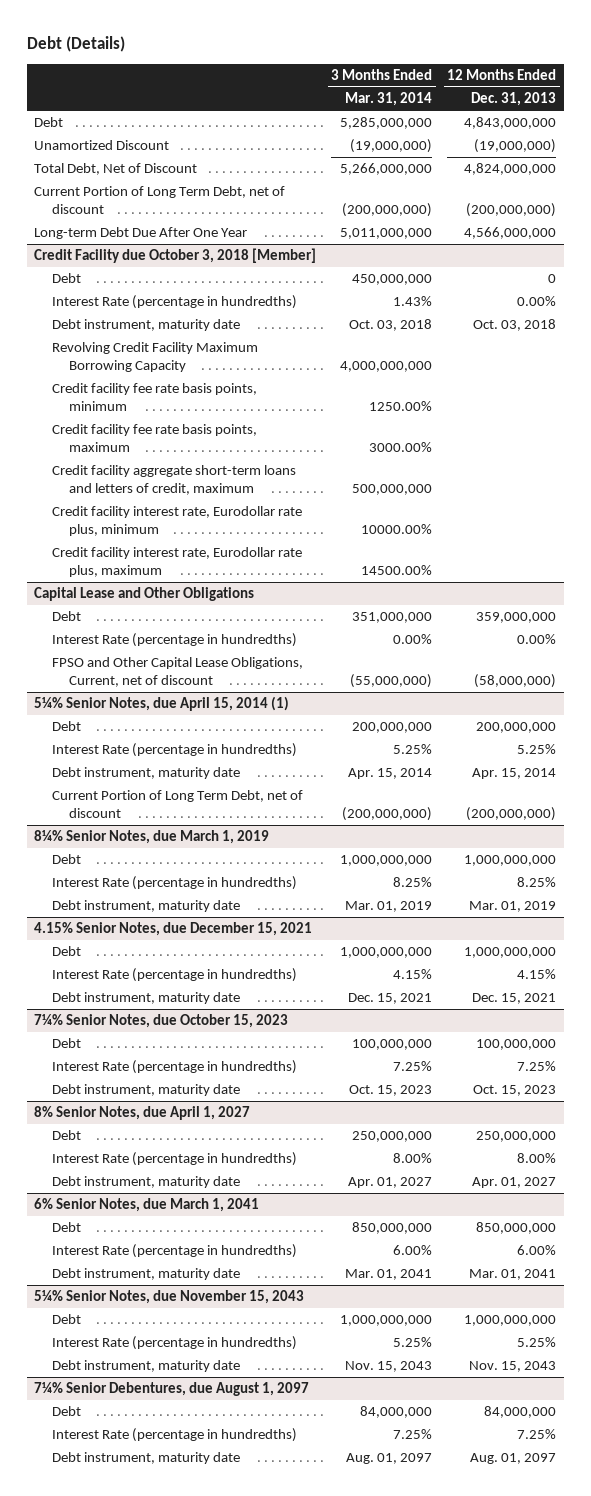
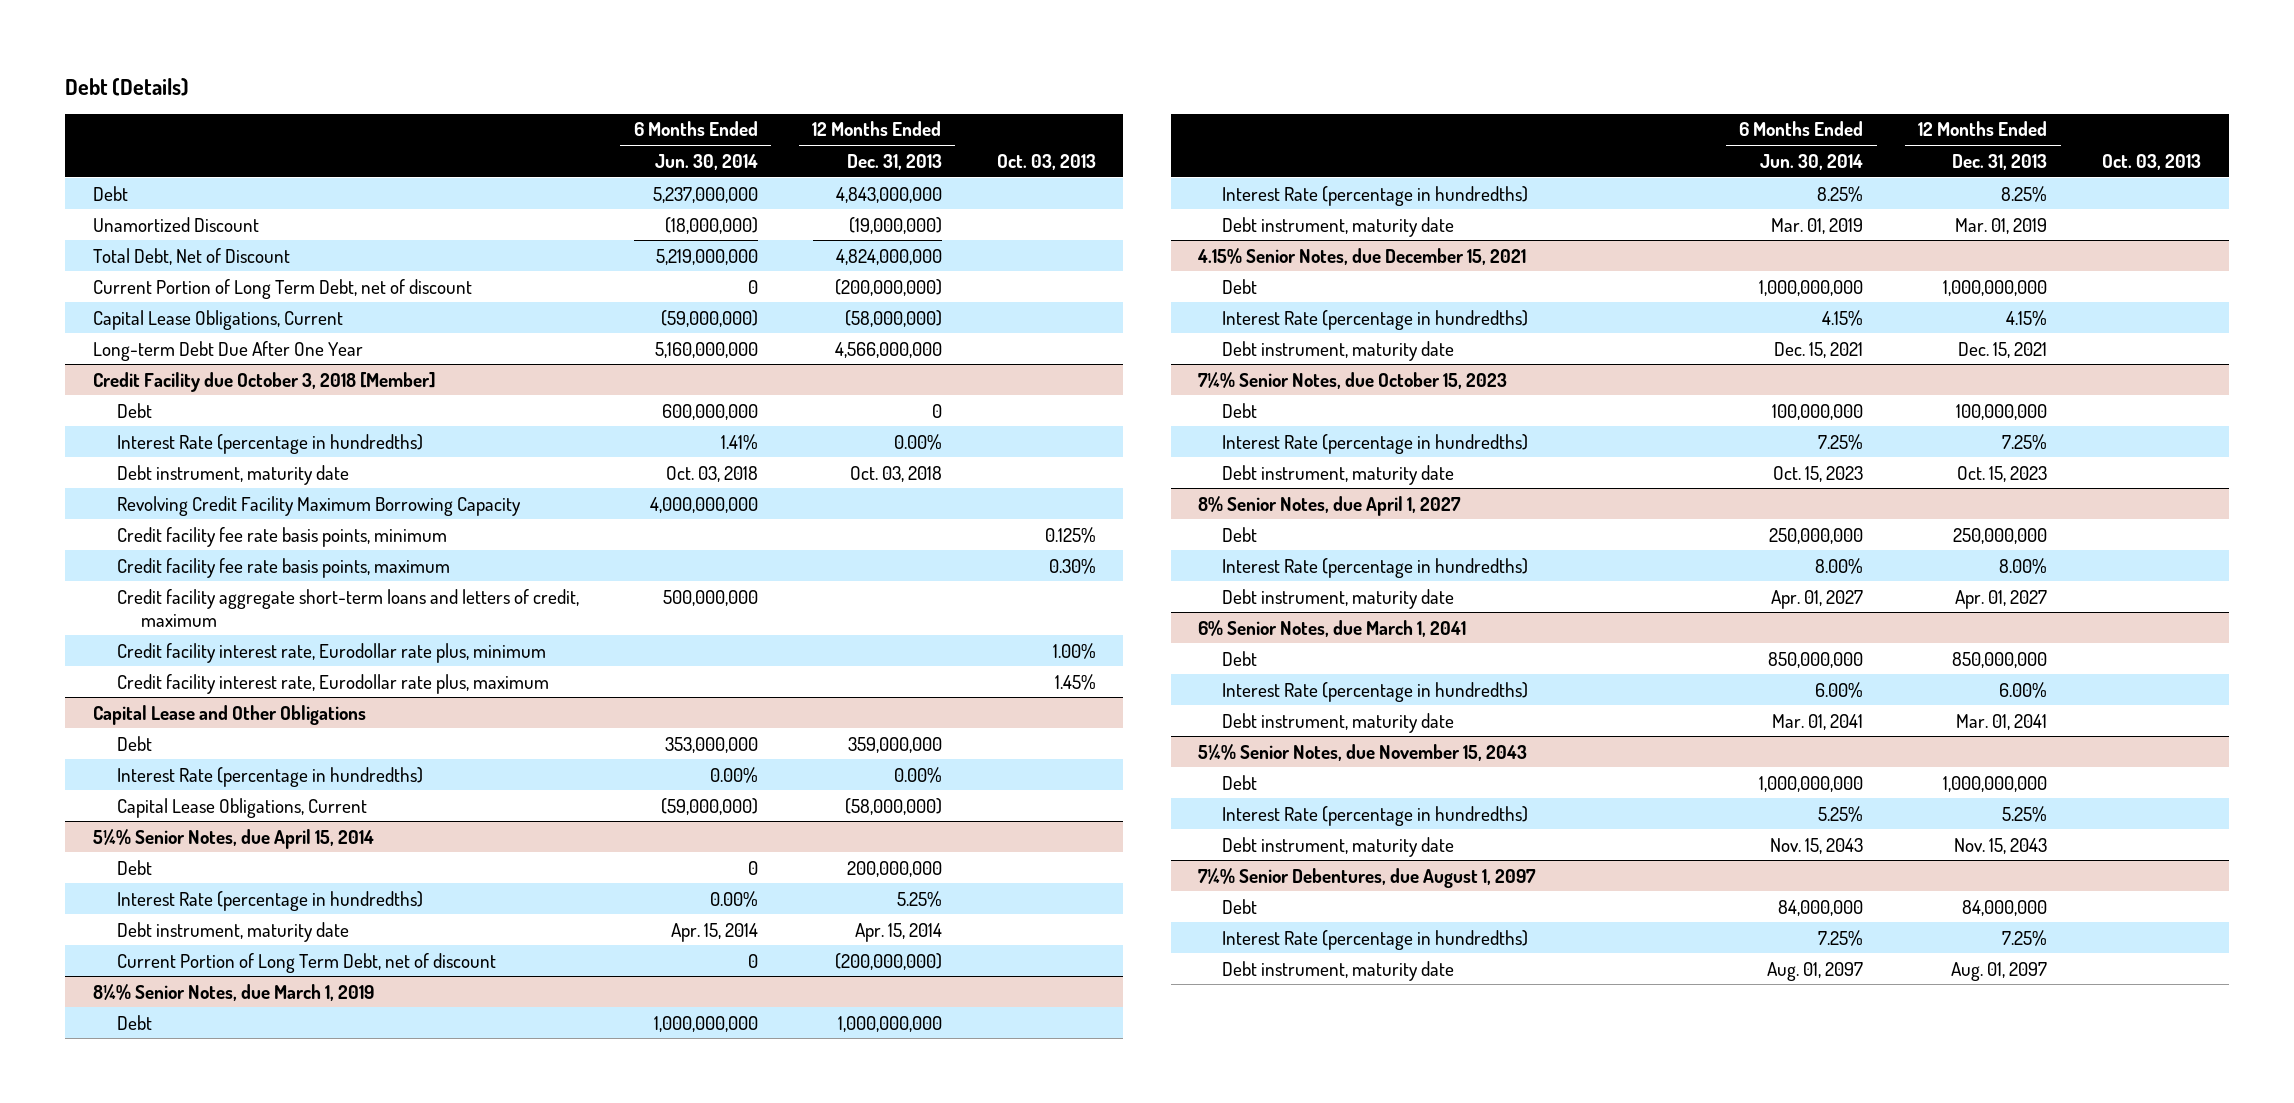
- | 3 Months Ended Mar. 31, 2014 | 12 Months Ended Dec. 31, 2013
+ | 6 Months Ended Jun. 30, 2014 | 12 Months Ended Dec. 31, 2013 | Oct. 03, 2013
+ Capital Lease Obligations, Current | (59,000,000) | (58,000,000) |
@ Capital Lease and Other Obligations
- FPSO and Other Capital Lease Obligations, Current, net of discount | (55,000,000) | (58,000,000)
- 5¼% Senior Notes, due April 15, 2014 (1)
@ Capital Lease and Other Obligations
+ Capital Lease Obligations, Current | (59,000,000) | (58,000,000) |
+ 5¼% Senior Notes, due April 15, 2014

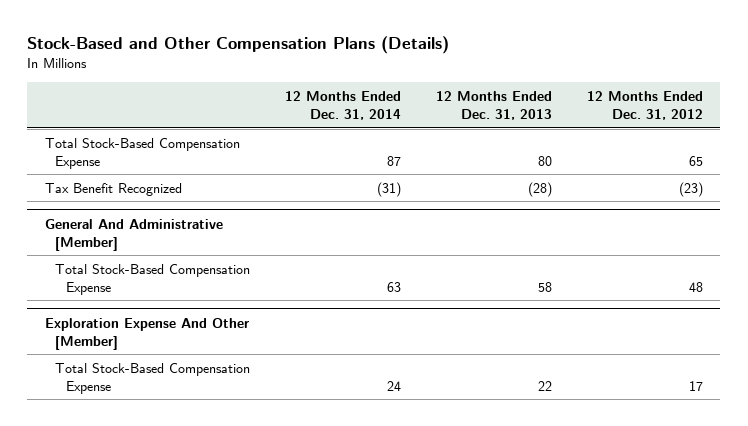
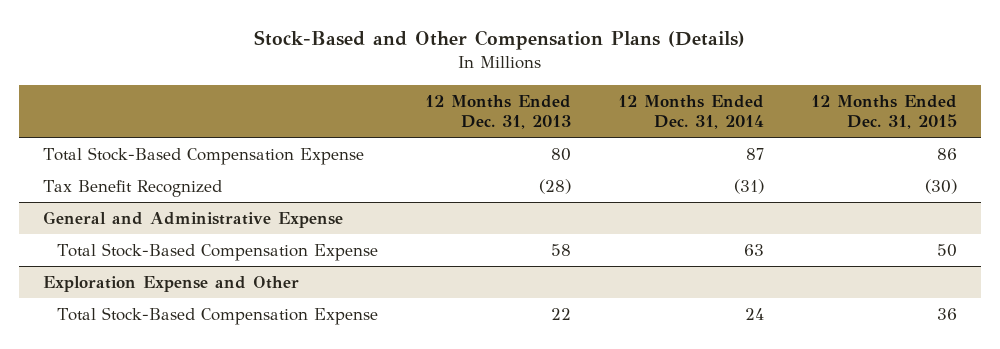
- | 12 Months Ended Dec. 31, 2014 | 12 Months Ended Dec. 31, 2013 | 12 Months Ended Dec. 31, 2012
+ | 12 Months Ended Dec. 31, 2013 | 12 Months Ended Dec. 31, 2014 | 12 Months Ended Dec. 31, 2015
- General And Administrative [Member]
+ General and Administrative Expense
- Exploration Expense And Other [Member]
+ Exploration Expense and Other

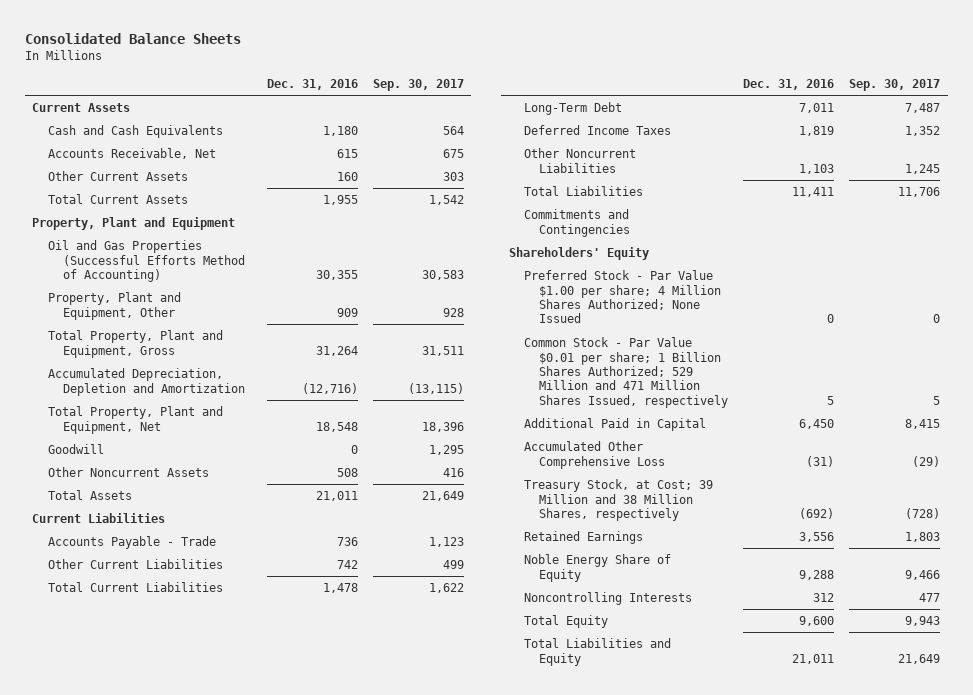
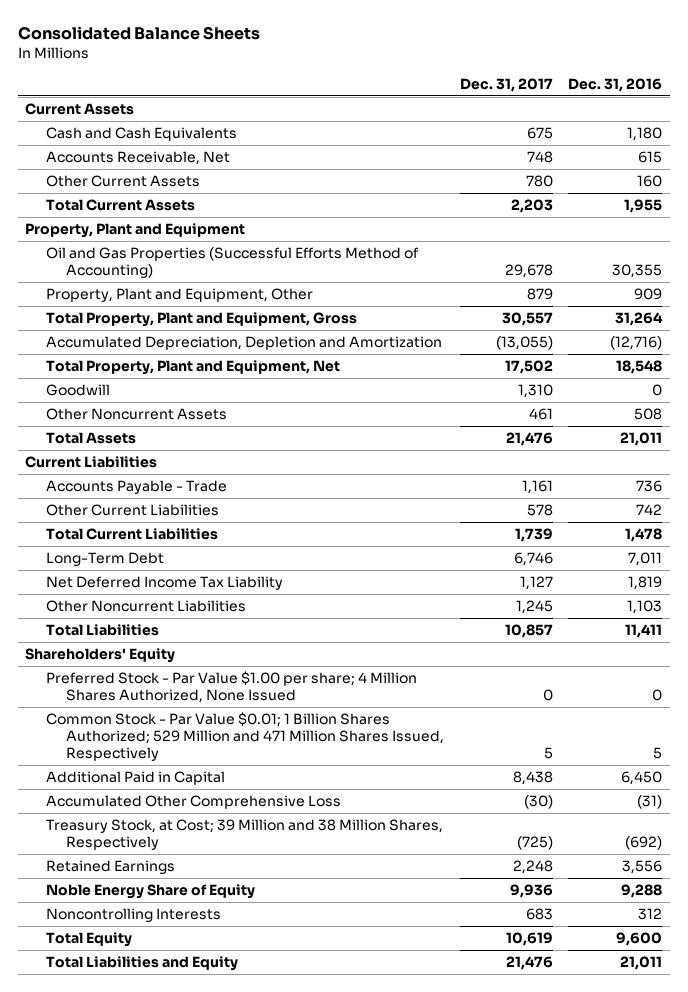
- | Dec. 31, 2016 | Sep. 30, 2017
+ | Dec. 31, 2017 | Dec. 31, 2016
- Deferred Income Taxes | 1,819 | 1,352
+ Net Deferred Income Tax Liability | 1,127 | 1,819
- Commitments and Contingencies
- Preferred Stock - Par Value $1.00 per share; 4 Million Shares Authorized; None Issued | 0 | 0
- Common Stock - Par Value $0.01 per share; 1 Billion Shares Authorized; 529 Million and 471 Million Shares Issued, respectively | 5 | 5
+ Preferred Stock - Par Value $1.00 per share; 4 Million Shares Authorized, None Issued | 0 | 0
+ Common Stock - Par Value $0.01; 1 Billion Shares Authorized; 529 Million and 471 Million Shares Issued, Respectively | 5 | 5
- Treasury Stock, at Cost; 39 Million and 38 Million Shares, respectively | (692) | (728)
+ Treasury Stock, at Cost; 39 Million and 38 Million Shares, Respectively | (725) | (692)

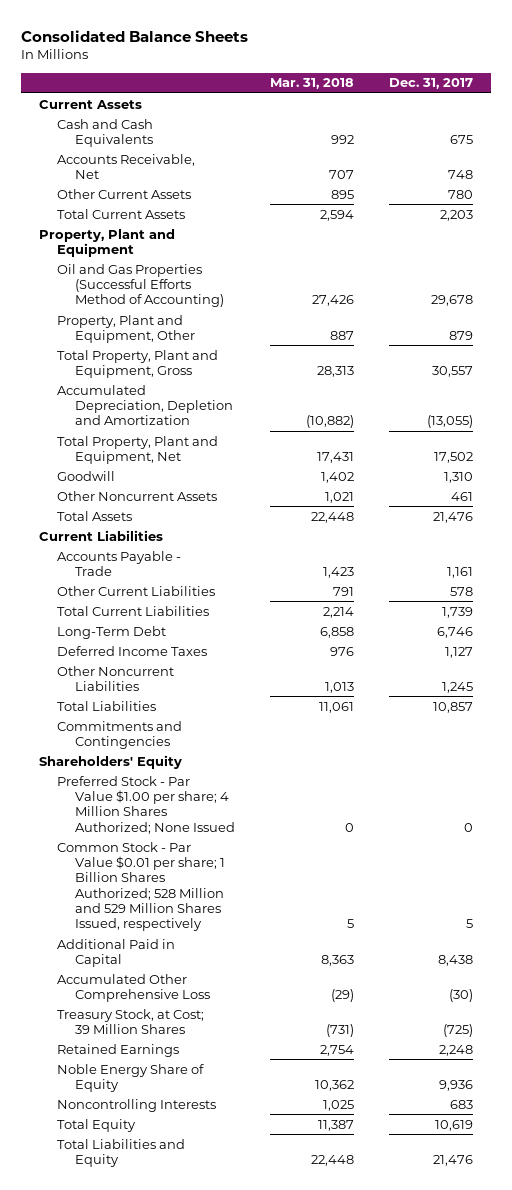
- | Dec. 31, 2017 | Dec. 31, 2016
+ | Mar. 31, 2018 | Dec. 31, 2017
- Net Deferred Income Tax Liability | 1,127 | 1,819
+ Deferred Income Taxes | 976 | 1,127
+ Commitments and Contingencies
- Preferred Stock - Par Value $1.00 per share; 4 Million Shares Authorized, None Issued | 0 | 0
- Common Stock - Par Value $0.01; 1 Billion Shares Authorized; 529 Million and 471 Million Shares Issued, Respectively | 5 | 5
+ Preferred Stock - Par Value $1.00 per share; 4 Million Shares Authorized; None Issued | 0 | 0
+ Common Stock - Par Value $0.01 per share; 1 Billion Shares Authorized; 528 Million and 529 Million Shares Issued, respectively | 5 | 5
- Treasury Stock, at Cost; 39 Million and 38 Million Shares, Respectively | (725) | (692)
+ Treasury Stock, at Cost; 39 Million Shares | (731) | (725)

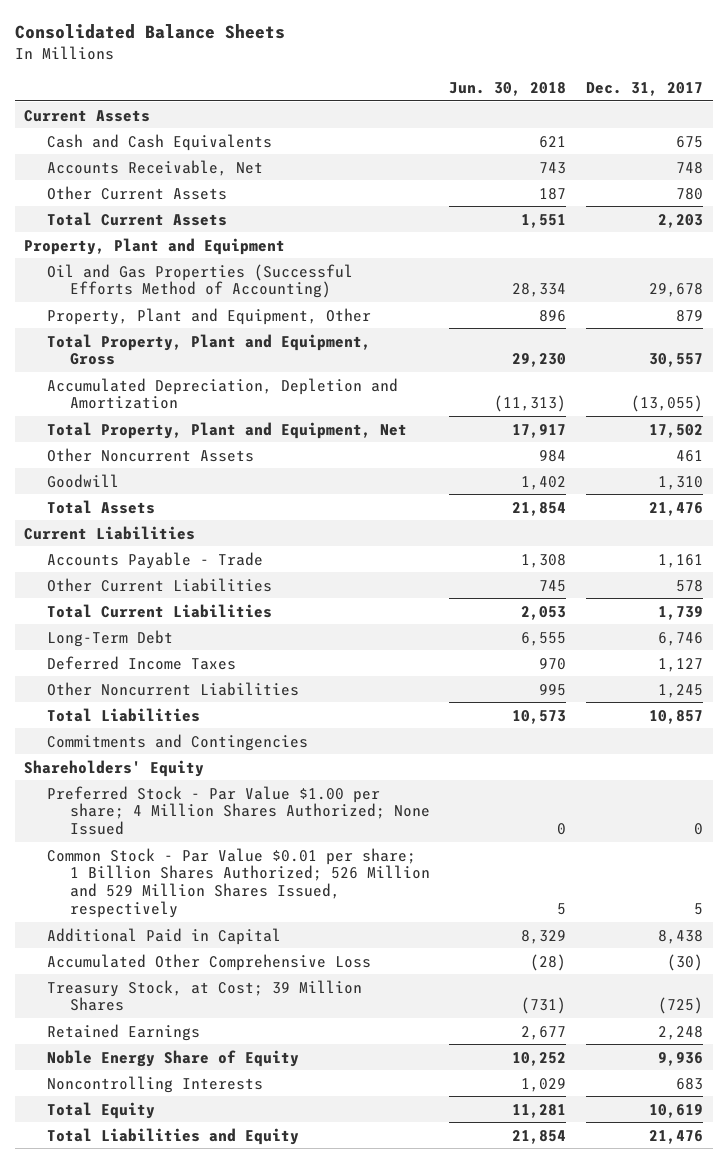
- | Mar. 31, 2018 | Dec. 31, 2017
+ | Jun. 30, 2018 | Dec. 31, 2017
moved down: Goodwill | 1,402 | 1,310
- Common Stock - Par Value $0.01 per share; 1 Billion Shares Authorized; 528 Million and 529 Million Shares Issued, respectively | 5 | 5
+ Common Stock - Par Value $0.01 per share; 1 Billion Shares Authorized; 526 Million and 529 Million Shares Issued, respectively | 5 | 5

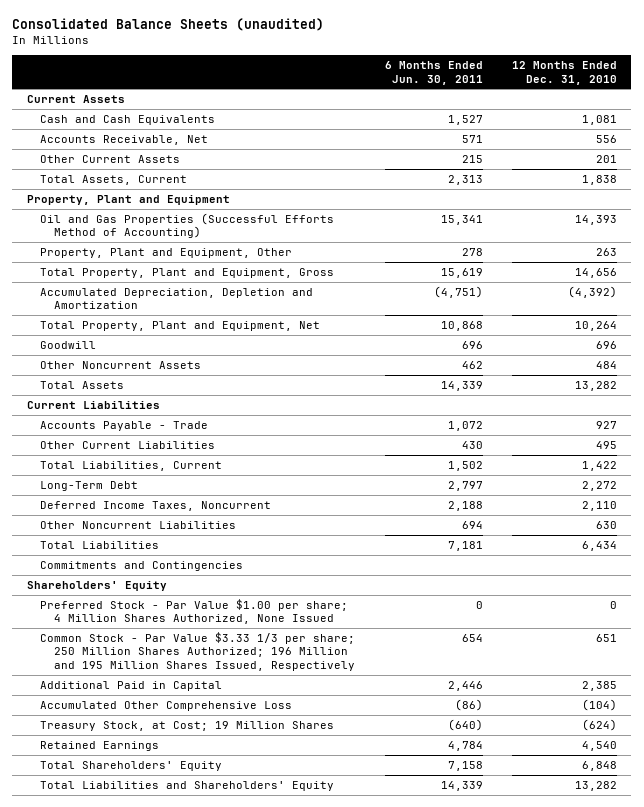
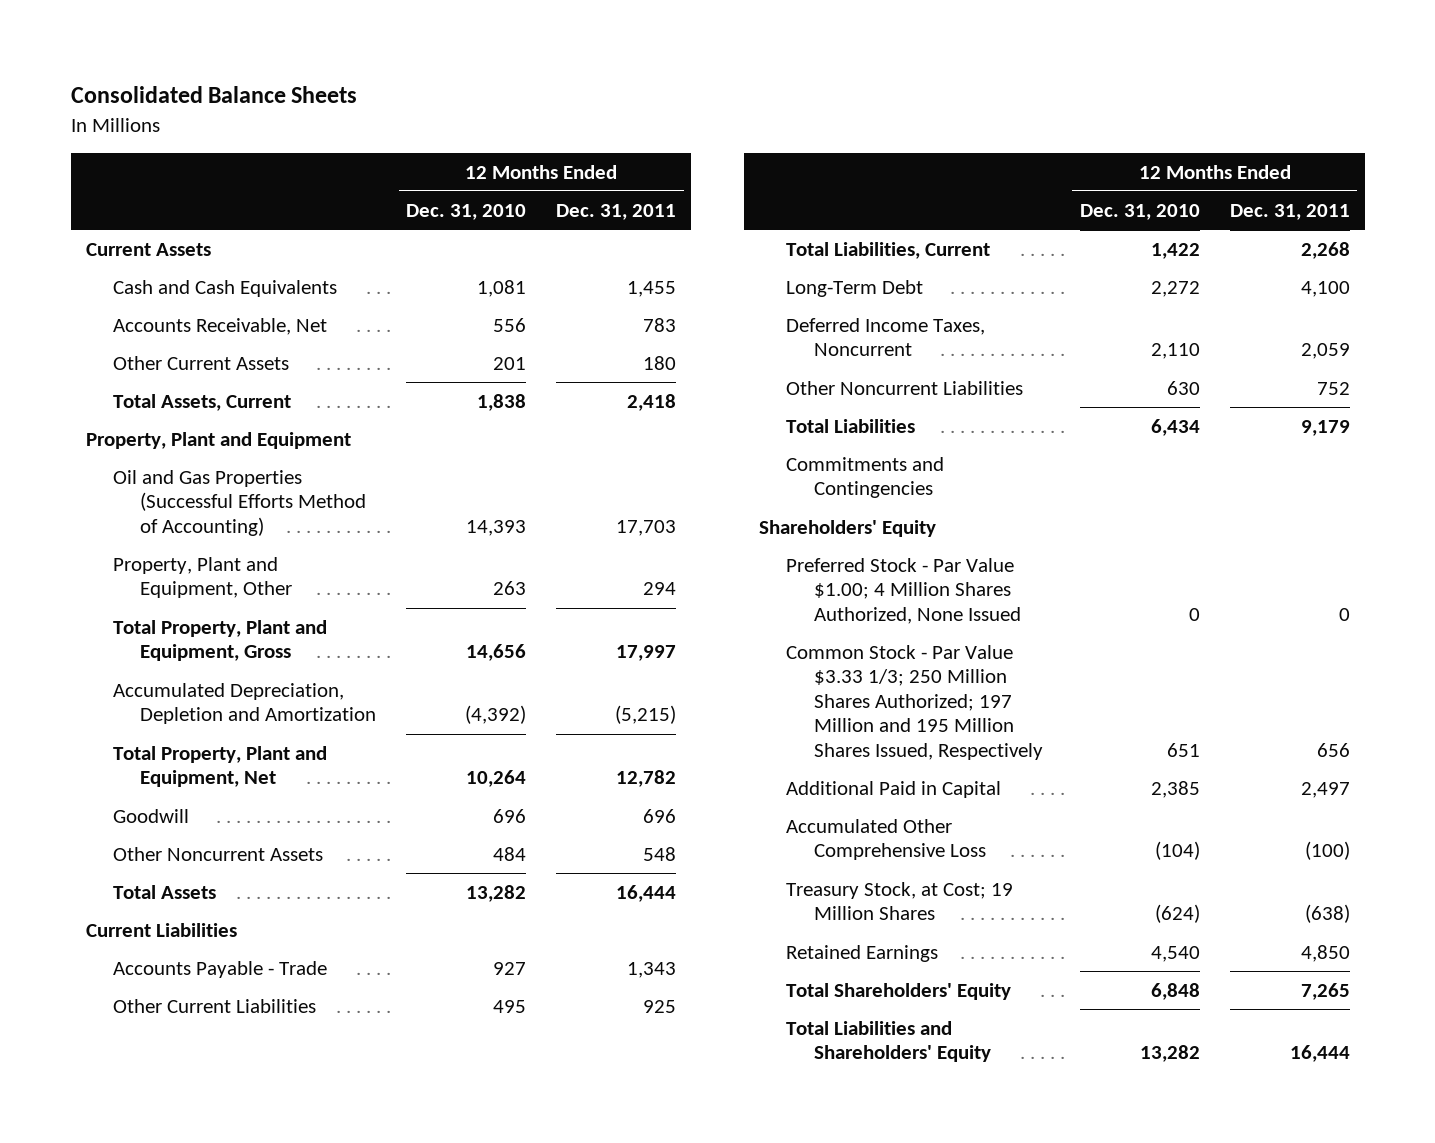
- Consolidated Balance Sheets (unaudited)
+ Consolidated Balance Sheets
- | 6 Months Ended Jun. 30, 2011 | 12 Months Ended Dec. 31, 2010
+ | 12 Months Ended Dec. 31, 2010 | 12 Months Ended Dec. 31, 2011
- Preferred Stock - Par Value $1.00 per share; 4 Million Shares Authorized, None Issued | 0 | 0
- Common Stock - Par Value $3.33 1/3 per share; 250 Million Shares Authorized; 196 Million and 195 Million Shares Issued, Respectively | 654 | 651
+ Preferred Stock - Par Value $1.00; 4 Million Shares Authorized, None Issued | 0 | 0
+ Common Stock - Par Value $3.33 1/3; 250 Million Shares Authorized; 197 Million and 195 Million Shares Issued, Respectively | 651 | 656

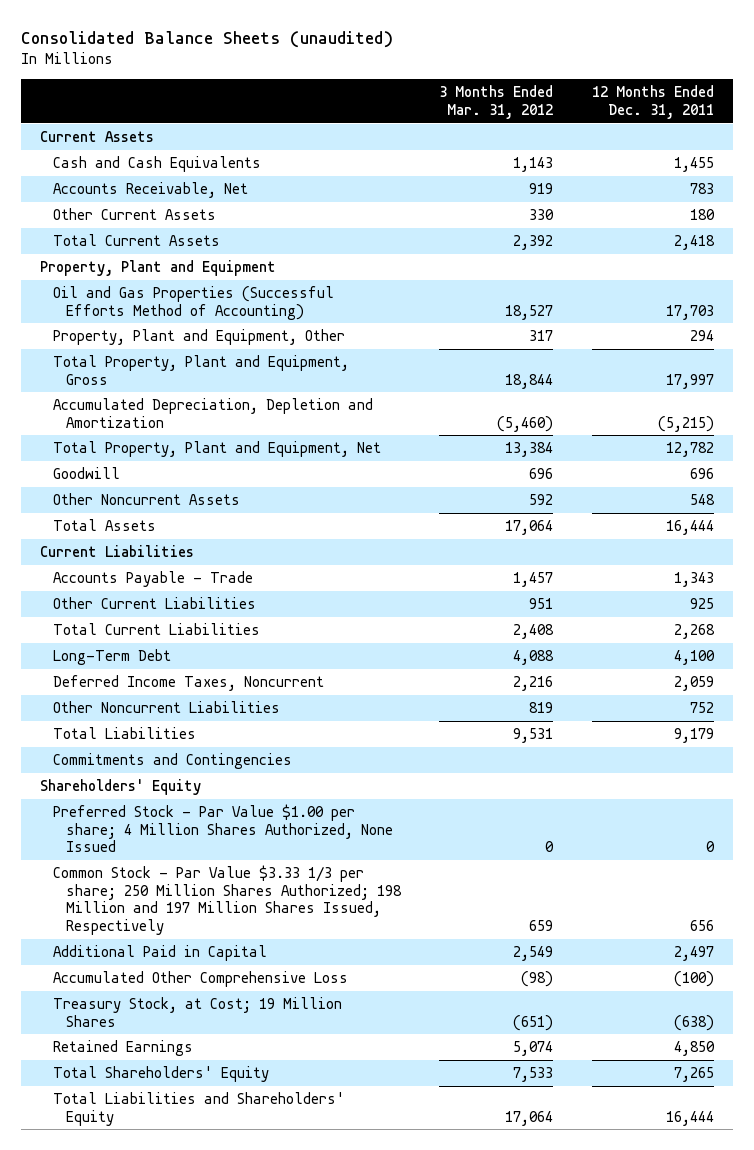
- Consolidated Balance Sheets
+ Consolidated Balance Sheets (unaudited)
- | 12 Months Ended Dec. 31, 2010 | 12 Months Ended Dec. 31, 2011
+ | 3 Months Ended Mar. 31, 2012 | 12 Months Ended Dec. 31, 2011
- Total Assets, Current | 1,838 | 2,418
+ Total Current Assets | 2,392 | 2,418
- Total Liabilities, Current | 1,422 | 2,268
+ Total Current Liabilities | 2,408 | 2,268
- Preferred Stock - Par Value $1.00; 4 Million Shares Authorized, None Issued | 0 | 0
- Common Stock - Par Value $3.33 1/3; 250 Million Shares Authorized; 197 Million and 195 Million Shares Issued, Respectively | 651 | 656
+ Preferred Stock - Par Value $1.00 per share; 4 Million Shares Authorized, None Issued | 0 | 0
+ Common Stock - Par Value $3.33 1/3 per share; 250 Million Shares Authorized; 198 Million and 197 Million Shares Issued, Respectively | 659 | 656

